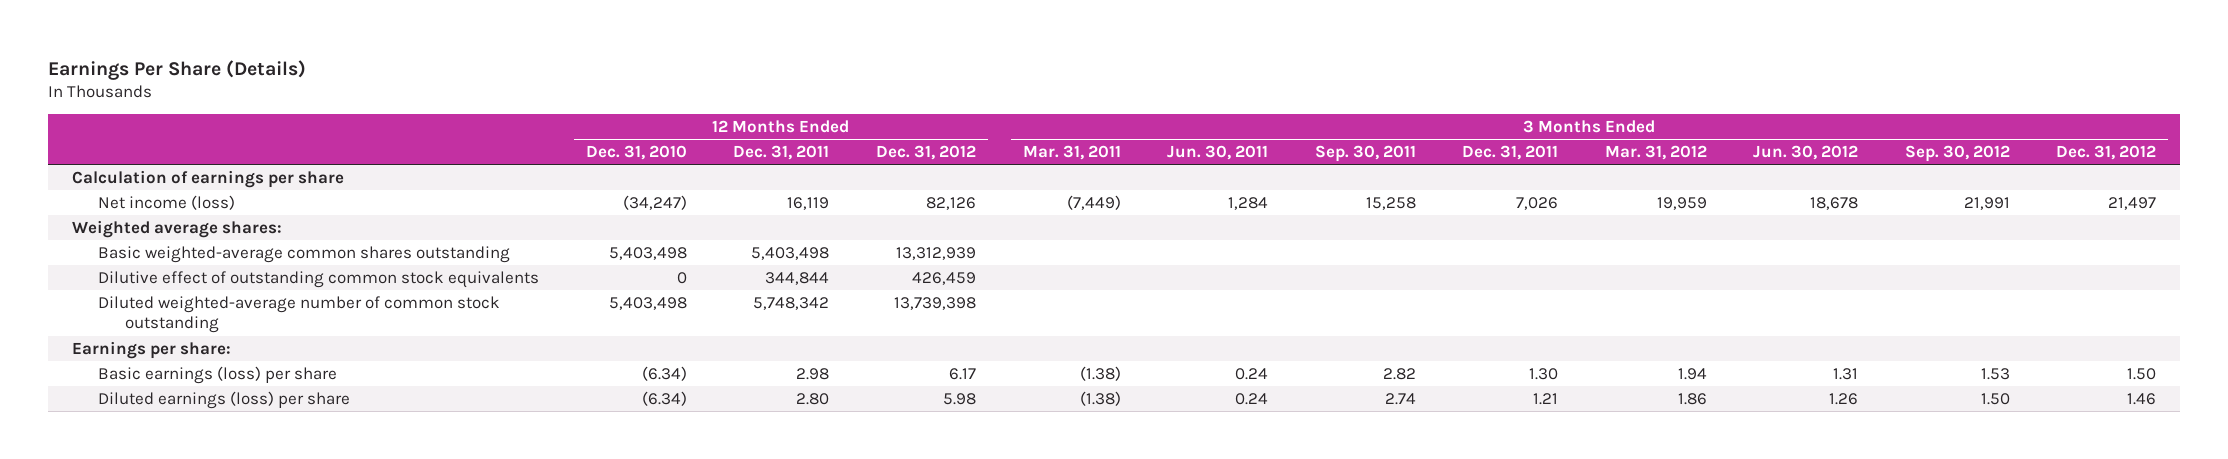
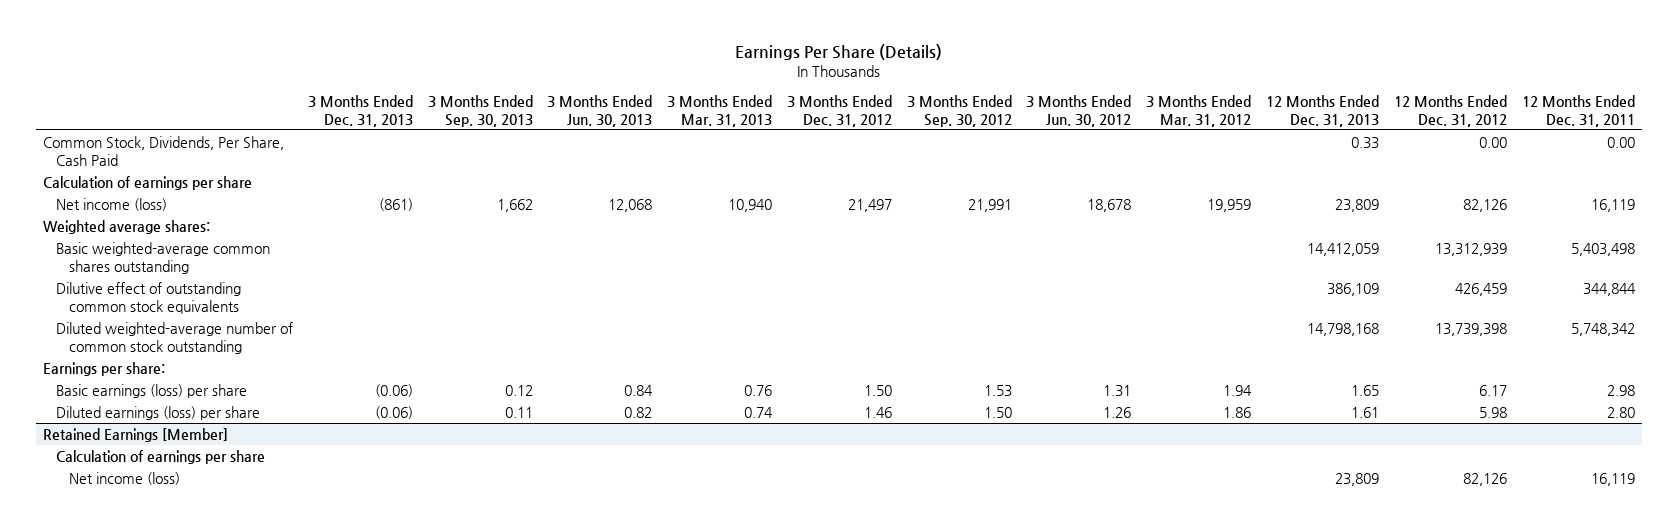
- | 12 Months Ended Dec. 31, 2010 | 12 Months Ended Dec. 31, 2011 | 12 Months Ended Dec. 31, 2012 | 3 Months Ended Mar. 31, 2011 | 3 Months Ended Jun. 30, 2011 | 3 Months Ended Sep. 30, 2011 | 3 Months Ended Dec. 31, 2011 | 3 Months Ended Mar. 31, 2012 | 3 Months Ended Jun. 30, 2012 | 3 Months Ended Sep. 30, 2012 | 3 Months Ended Dec. 31, 2012
+ | 3 Months Ended Dec. 31, 2013 | 3 Months Ended Sep. 30, 2013 | 3 Months Ended Jun. 30, 2013 | 3 Months Ended Mar. 31, 2013 | 3 Months Ended Dec. 31, 2012 | 3 Months Ended Sep. 30, 2012 | 3 Months Ended Jun. 30, 2012 | 3 Months Ended Mar. 31, 2012 | 12 Months Ended Dec. 31, 2013 | 12 Months Ended Dec. 31, 2012 | 12 Months Ended Dec. 31, 2011
+ Common Stock, Dividends, Per Share, Cash Paid | | | | | | | | | 0.33 | 0.00 | 0.00
+ Retained Earnings [Member]
+ Calculation of earnings per share
+ Net income (loss) | | | | | | | | | 23,809 | 82,126 | 16,119

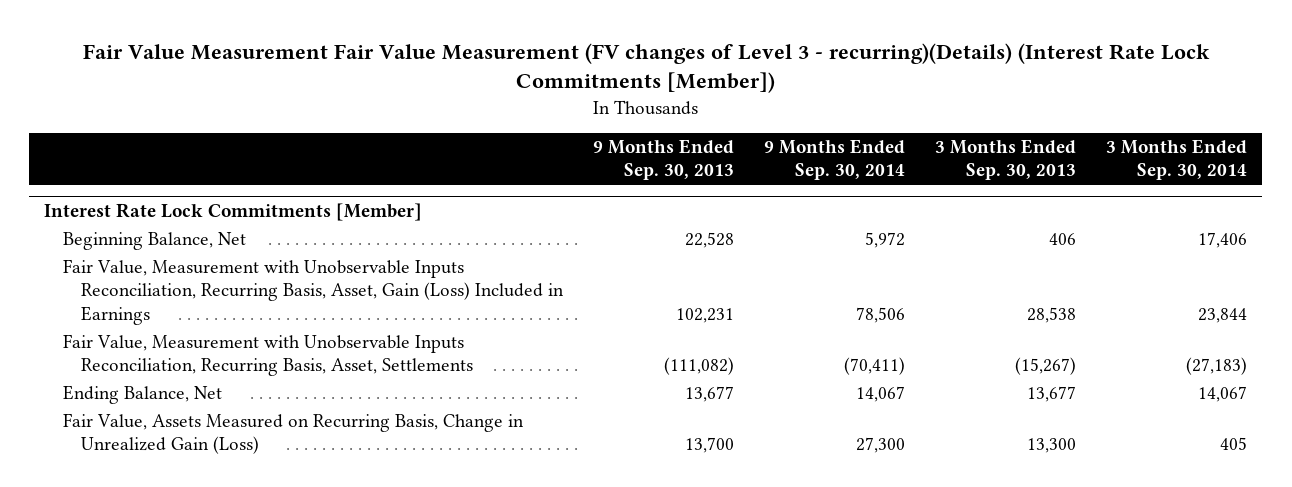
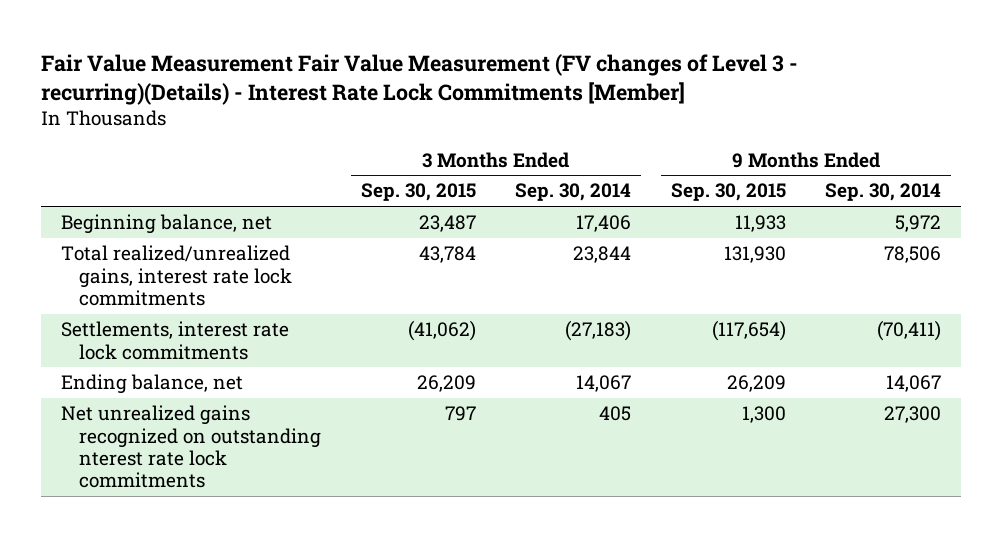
- Fair Value Measurement Fair Value Measurement (FV changes of Level 3 - recurring)(Details) (Interest Rate Lock Commitments [Member])
+ Fair Value Measurement Fair Value Measurement (FV changes of Level 3 - recurring)(Details) - Interest Rate Lock Commitments [Member]
- | 9 Months Ended Sep. 30, 2013 | 9 Months Ended Sep. 30, 2014 | 3 Months Ended Sep. 30, 2013 | 3 Months Ended Sep. 30, 2014
+ | 3 Months Ended Sep. 30, 2015 | 3 Months Ended Sep. 30, 2014 | 9 Months Ended Sep. 30, 2015 | 9 Months Ended Sep. 30, 2014
- Interest Rate Lock Commitments [Member]
- Beginning Balance, Net | 22,528 | 5,972 | 406 | 17,406
- Fair Value, Measurement with Unobservable Inputs Reconciliation, Recurring Basis, Asset, Gain (Loss) Included in Earnings | 102,231 | 78,506 | 28,538 | 23,844
- Fair Value, Measurement with Unobservable Inputs Reconciliation, Recurring Basis, Asset, Settlements | (111,082) | (70,411) | (15,267) | (27,183)
- Ending Balance, Net | 13,677 | 14,067 | 13,677 | 14,067
- Fair Value, Assets Measured on Recurring Basis, Change in Unrealized Gain (Loss) | 13,700 | 27,300 | 13,300 | 405
+ Beginning balance, net | 23,487 | 17,406 | 11,933 | 5,972
+ Total realized/unrealized gains, interest rate lock commitments | 43,784 | 23,844 | 131,930 | 78,506
+ Settlements, interest rate lock commitments | (41,062) | (27,183) | (117,654) | (70,411)
+ Ending balance, net | 26,209 | 14,067 | 26,209 | 14,067
+ Net unrealized gains recognized on outstanding nterest rate lock commitments | 797 | 405 | 1,300 | 27,300

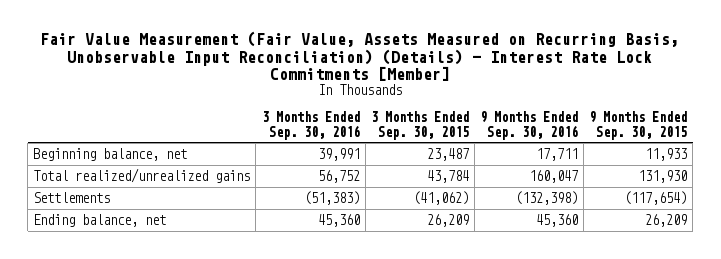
- Fair Value Measurement Fair Value Measurement (FV changes of Level 3 - recurring)(Details) - Interest Rate Lock Commitments [Member]
+ Fair Value Measurement (Fair Value, Assets Measured on Recurring Basis, Unobservable Input Reconciliation) (Details) - Interest Rate Lock Commitments [Member]
- | 3 Months Ended Sep. 30, 2015 | 3 Months Ended Sep. 30, 2014 | 9 Months Ended Sep. 30, 2015 | 9 Months Ended Sep. 30, 2014
+ | 3 Months Ended Sep. 30, 2016 | 3 Months Ended Sep. 30, 2015 | 9 Months Ended Sep. 30, 2016 | 9 Months Ended Sep. 30, 2015
- Total realized/unrealized gains, interest rate lock commitments | 43,784 | 23,844 | 131,930 | 78,506
- Settlements, interest rate lock commitments | (41,062) | (27,183) | (117,654) | (70,411)
+ Total realized/unrealized gains | 56,752 | 43,784 | 160,047 | 131,930
+ Settlements | (51,383) | (41,062) | (132,398) | (117,654)
- Net unrealized gains recognized on outstanding nterest rate lock commitments | 797 | 405 | 1,300 | 27,300

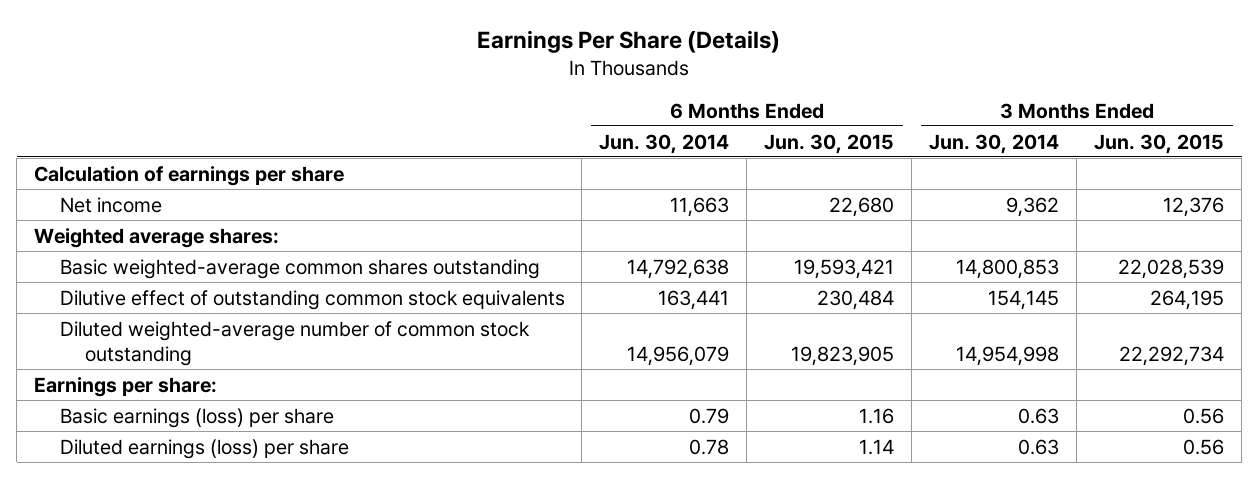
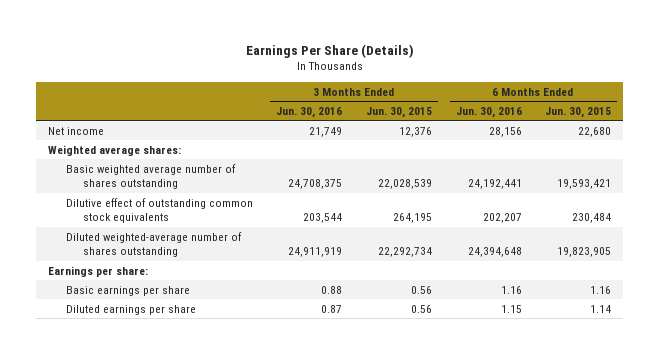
- | 6 Months Ended Jun. 30, 2014 | 6 Months Ended Jun. 30, 2015 | 3 Months Ended Jun. 30, 2014 | 3 Months Ended Jun. 30, 2015
+ | 3 Months Ended Jun. 30, 2016 | 3 Months Ended Jun. 30, 2015 | 6 Months Ended Jun. 30, 2016 | 6 Months Ended Jun. 30, 2015
- Calculation of earnings per share
- Basic weighted-average common shares outstanding | 14,792,638 | 19,593,421 | 14,800,853 | 22,028,539
+ Basic weighted average number of shares outstanding | 24,708,375 | 22,028,539 | 24,192,441 | 19,593,421
- Diluted weighted-average number of common stock outstanding | 14,956,079 | 19,823,905 | 14,954,998 | 22,292,734
+ Diluted weighted-average number of shares outstanding | 24,911,919 | 22,292,734 | 24,394,648 | 19,823,905
- Basic earnings (loss) per share | 0.79 | 1.16 | 0.63 | 0.56
- Diluted earnings (loss) per share | 0.78 | 1.14 | 0.63 | 0.56
+ Basic earnings per share | 0.88 | 0.56 | 1.16 | 1.16
+ Diluted earnings per share | 0.87 | 0.56 | 1.15 | 1.14

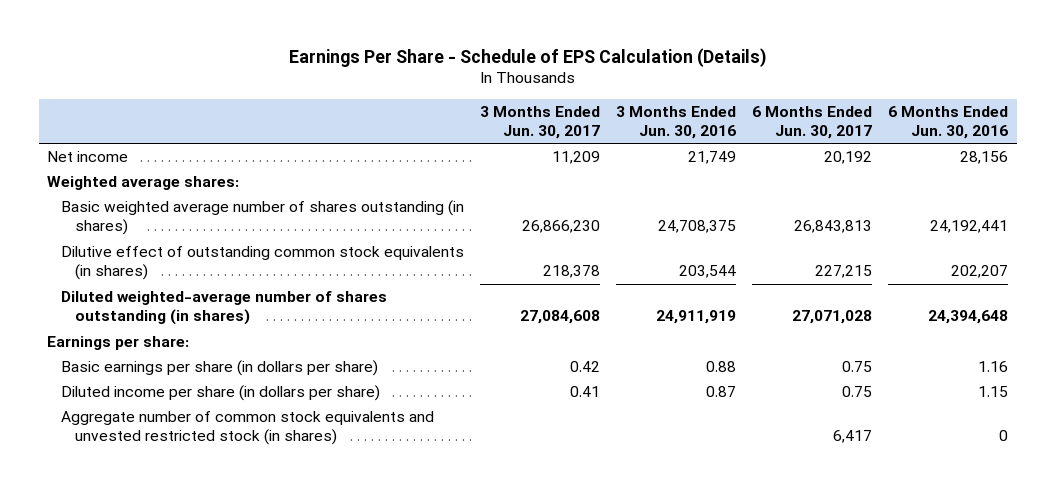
- Earnings Per Share (Details)
+ Earnings Per Share - Schedule of EPS Calculation (Details)
- | 3 Months Ended Jun. 30, 2016 | 3 Months Ended Jun. 30, 2015 | 6 Months Ended Jun. 30, 2016 | 6 Months Ended Jun. 30, 2015
+ | 3 Months Ended Jun. 30, 2017 | 3 Months Ended Jun. 30, 2016 | 6 Months Ended Jun. 30, 2017 | 6 Months Ended Jun. 30, 2016
- Basic weighted average number of shares outstanding | 24,708,375 | 22,028,539 | 24,192,441 | 19,593,421
- Dilutive effect of outstanding common stock equivalents | 203,544 | 264,195 | 202,207 | 230,484
- Diluted weighted-average number of shares outstanding | 24,911,919 | 22,292,734 | 24,394,648 | 19,823,905
+ Basic weighted average number of shares outstanding (in shares) | 26,866,230 | 24,708,375 | 26,843,813 | 24,192,441
+ Dilutive effect of outstanding common stock equivalents (in shares) | 218,378 | 203,544 | 227,215 | 202,207
+ Diluted weighted-average number of shares outstanding (in shares) | 27,084,608 | 24,911,919 | 27,071,028 | 24,394,648
- Basic earnings per share | 0.88 | 0.56 | 1.16 | 1.16
- Diluted earnings per share | 0.87 | 0.56 | 1.15 | 1.14
+ Basic earnings per share (in dollars per share) | 0.42 | 0.88 | 0.75 | 1.16
+ Diluted income per share (in dollars per share) | 0.41 | 0.87 | 0.75 | 1.15
+ Aggregate number of common stock equivalents and unvested restricted stock (in shares) | | | 6,417 | 0

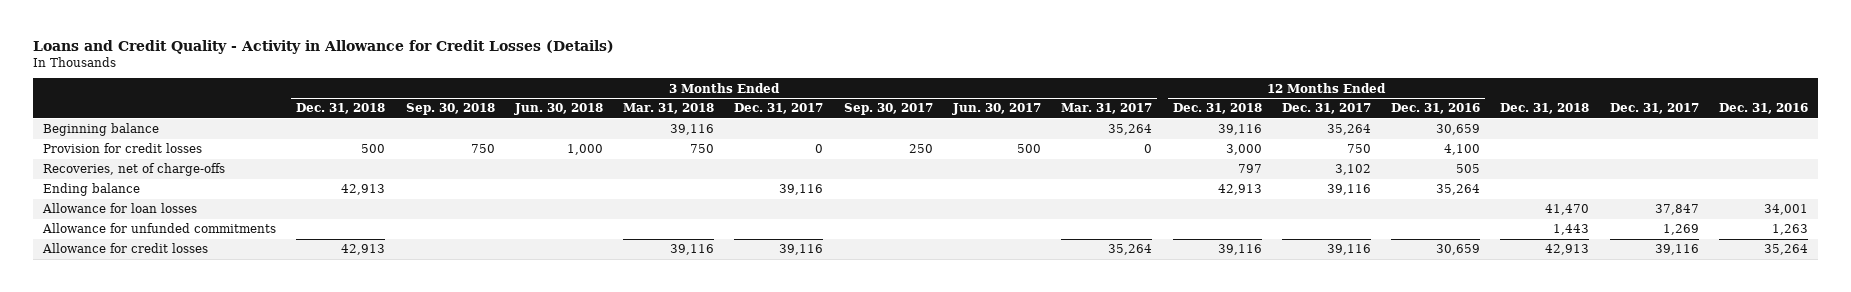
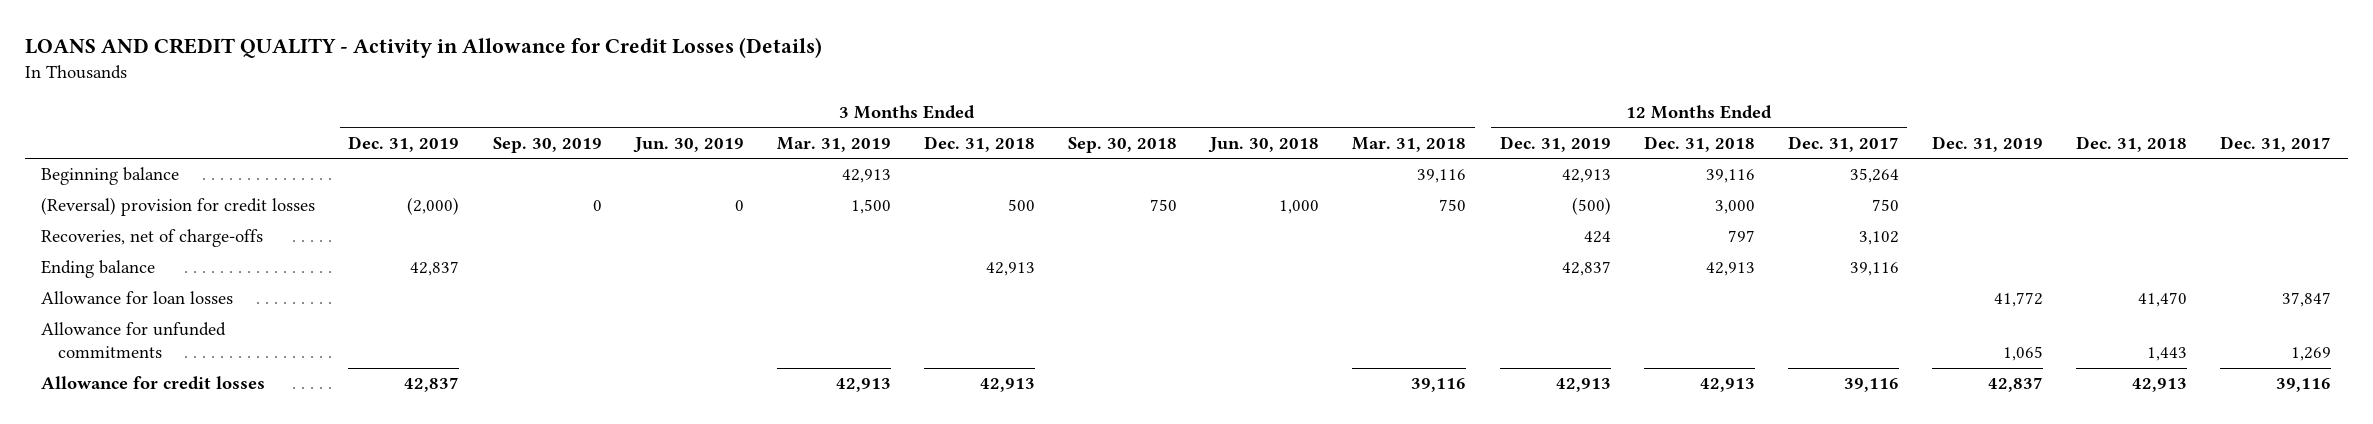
- Loans and Credit Quality - Activity in Allowance for Credit Losses (Details)
+ LOANS AND CREDIT QUALITY - Activity in Allowance for Credit Losses (Details)
- | 3 Months Ended Dec. 31, 2018 | 3 Months Ended Sep. 30, 2018 | 3 Months Ended Jun. 30, 2018 | 3 Months Ended Mar. 31, 2018 | 3 Months Ended Dec. 31, 2017 | 3 Months Ended Sep. 30, 2017 | 3 Months Ended Jun. 30, 2017 | 3 Months Ended Mar. 31, 2017 | 12 Months Ended Dec. 31, 2018 | 12 Months Ended Dec. 31, 2017 | 12 Months Ended Dec. 31, 2016 | Dec. 31, 2018 | Dec. 31, 2017 | Dec. 31, 2016
+ | 3 Months Ended Dec. 31, 2019 | 3 Months Ended Sep. 30, 2019 | 3 Months Ended Jun. 30, 2019 | 3 Months Ended Mar. 31, 2019 | 3 Months Ended Dec. 31, 2018 | 3 Months Ended Sep. 30, 2018 | 3 Months Ended Jun. 30, 2018 | 3 Months Ended Mar. 31, 2018 | 12 Months Ended Dec. 31, 2019 | 12 Months Ended Dec. 31, 2018 | 12 Months Ended Dec. 31, 2017 | Dec. 31, 2019 | Dec. 31, 2018 | Dec. 31, 2017
- Provision for credit losses | 500 | 750 | 1,000 | 750 | 0 | 250 | 500 | 0 | 3,000 | 750 | 4,100 | | |
+ (Reversal) provision for credit losses | (2,000) | 0 | 0 | 1,500 | 500 | 750 | 1,000 | 750 | (500) | 3,000 | 750 | | |
- Allowance for credit losses | 42,913 | | | 39,116 | 39,116 | | | 35,264 | 39,116 | 39,116 | 30,659 | 42,913 | 39,116 | 35,264
+ Allowance for credit losses | 42,837 | | | 42,913 | 42,913 | | | 39,116 | 42,913 | 42,913 | 39,116 | 42,837 | 42,913 | 39,116

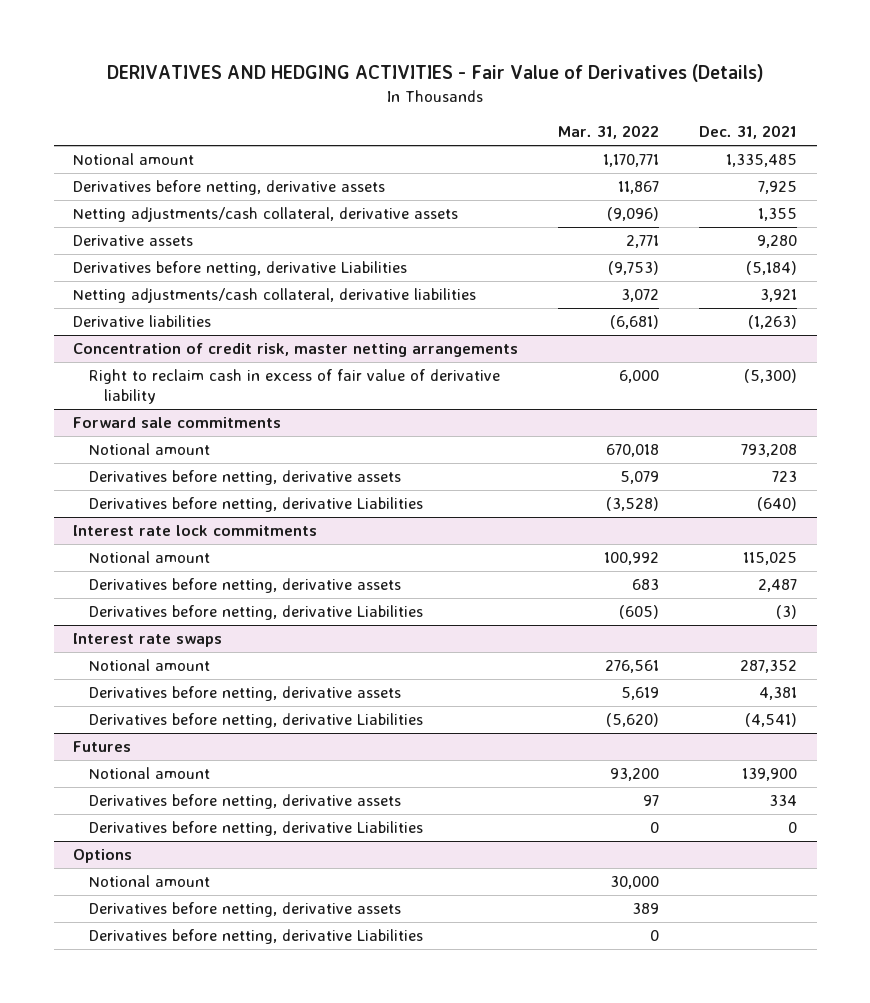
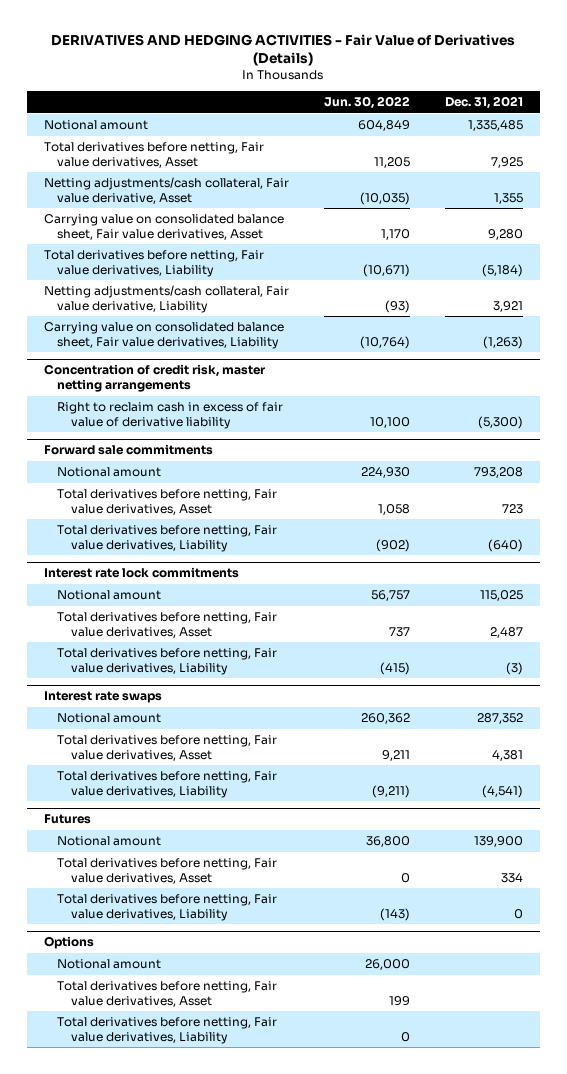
- | Mar. 31, 2022 | Dec. 31, 2021
+ | Jun. 30, 2022 | Dec. 31, 2021
- Derivatives before netting, derivative assets | 11,867 | 7,925
- Netting adjustments/cash collateral, derivative assets | (9,096) | 1,355
- Derivative assets | 2,771 | 9,280
- Derivatives before netting, derivative Liabilities | (9,753) | (5,184)
- Netting adjustments/cash collateral, derivative liabilities | 3,072 | 3,921
- Derivative liabilities | (6,681) | (1,263)
+ Total derivatives before netting, Fair value derivatives, Asset | 11,205 | 7,925
+ Netting adjustments/cash collateral, Fair value derivative, Asset | (10,035) | 1,355
+ Carrying value on consolidated balance sheet, Fair value derivatives, Asset | 1,170 | 9,280
+ Total derivatives before netting, Fair value derivatives, Liability | (10,671) | (5,184)
+ Netting adjustments/cash collateral, Fair value derivative, Liability | (93) | 3,921
+ Carrying value on consolidated balance sheet, Fair value derivatives, Liability | (10,764) | (1,263)
@ Forward sale commitments
- Derivatives before netting, derivative assets | 5,079 | 723
- Derivatives before netting, derivative Liabilities | (3,528) | (640)
+ Total derivatives before netting, Fair value derivatives, Asset | 1,058 | 723
+ Total derivatives before netting, Fair value derivatives, Liability | (902) | (640)
@ Interest rate lock commitments
- Derivatives before netting, derivative assets | 683 | 2,487
- Derivatives before netting, derivative Liabilities | (605) | (3)
+ Total derivatives before netting, Fair value derivatives, Asset | 737 | 2,487
+ Total derivatives before netting, Fair value derivatives, Liability | (415) | (3)
@ Interest rate swaps
- Derivatives before netting, derivative assets | 5,619 | 4,381
- Derivatives before netting, derivative Liabilities | (5,620) | (4,541)
+ Total derivatives before netting, Fair value derivatives, Asset | 9,211 | 4,381
+ Total derivatives before netting, Fair value derivatives, Liability | (9,211) | (4,541)
@ Futures
- Derivatives before netting, derivative assets | 97 | 334
- Derivatives before netting, derivative Liabilities | 0 | 0
+ Total derivatives before netting, Fair value derivatives, Asset | 0 | 334
+ Total derivatives before netting, Fair value derivatives, Liability | (143) | 0
@ Options
- Derivatives before netting, derivative assets | 389 |
- Derivatives before netting, derivative Liabilities | 0 |
+ Total derivatives before netting, Fair value derivatives, Asset | 199 |
+ Total derivatives before netting, Fair value derivatives, Liability | 0 |

